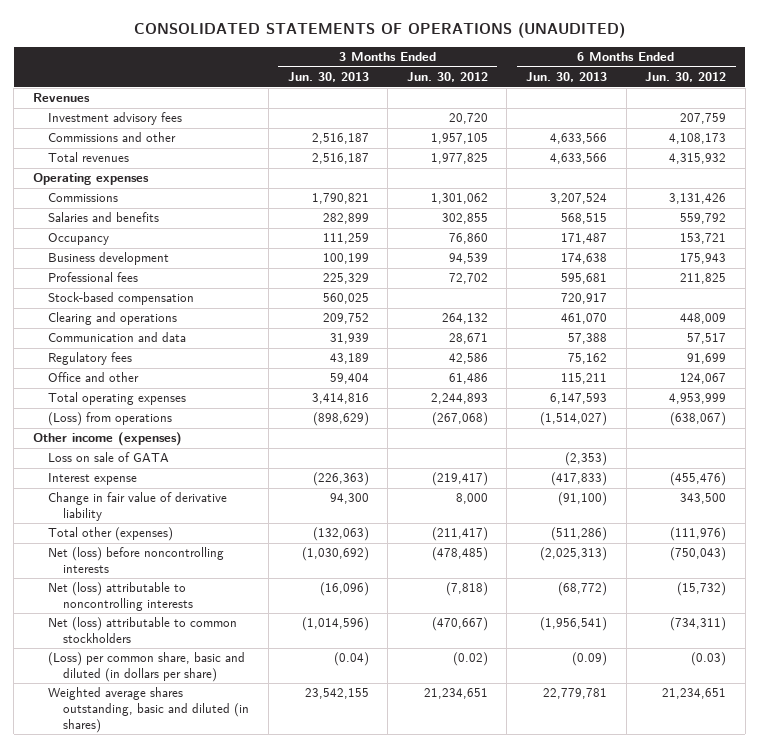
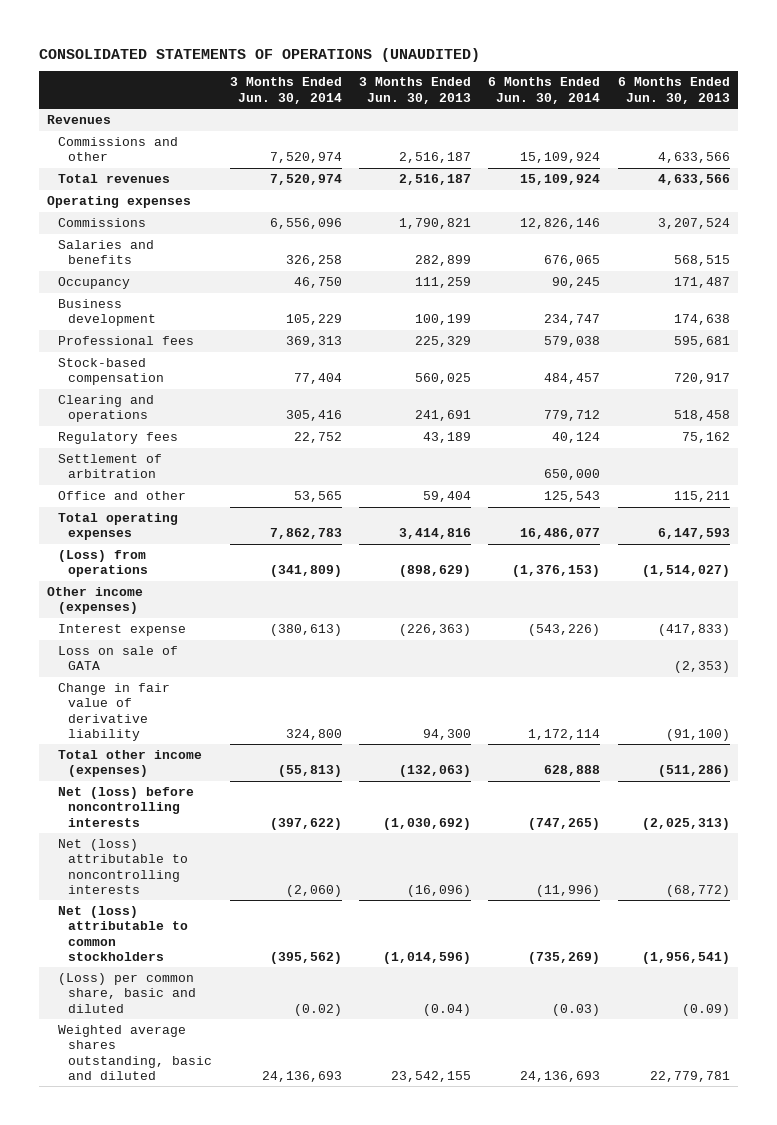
- | 3 Months Ended Jun. 30, 2013 | 3 Months Ended Jun. 30, 2012 | 6 Months Ended Jun. 30, 2013 | 6 Months Ended Jun. 30, 2012
+ | 3 Months Ended Jun. 30, 2014 | 3 Months Ended Jun. 30, 2013 | 6 Months Ended Jun. 30, 2014 | 6 Months Ended Jun. 30, 2013
- Investment advisory fees | | 20,720 | | 207,759
- Clearing and operations | 209,752 | 264,132 | 461,070 | 448,009
- Communication and data | 31,939 | 28,671 | 57,388 | 57,517
+ Clearing and operations | 305,416 | 241,691 | 779,712 | 518,458
+ Settlement of arbitration | | | 650,000 |
moved down: Loss on sale of GATA | | | | (2,353)
- Total other (expenses) | (132,063) | (211,417) | (511,286) | (111,976)
+ Total other income (expenses) | (55,813) | (132,063) | 628,888 | (511,286)
- (Loss) per common share, basic and diluted (in dollars per share) | (0.04) | (0.02) | (0.09) | (0.03)
- Weighted average shares outstanding, basic and diluted (in shares) | 23,542,155 | 21,234,651 | 22,779,781 | 21,234,651
+ (Loss) per common share, basic and diluted | (0.02) | (0.04) | (0.03) | (0.09)
+ Weighted average shares outstanding, basic and diluted | 24,136,693 | 23,542,155 | 24,136,693 | 22,779,781

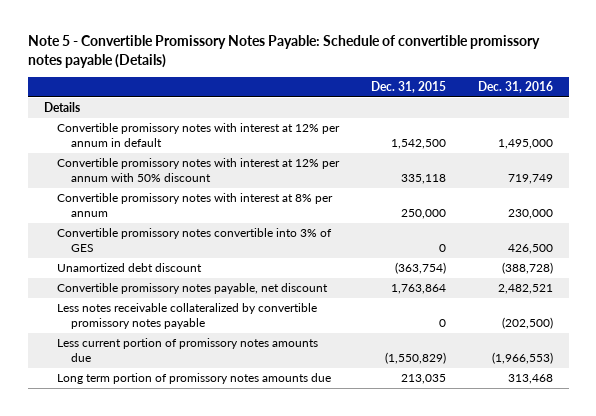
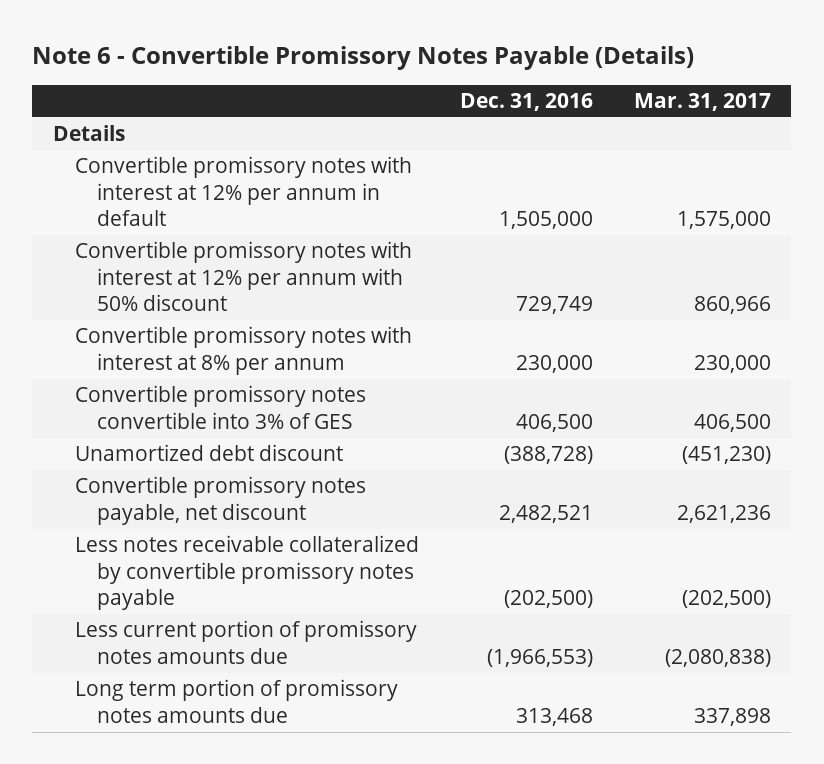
- Note 5 - Convertible Promissory Notes Payable: Schedule of convertible promissory notes payable (Details)
+ Note 6 - Convertible Promissory Notes Payable (Details)
- | Dec. 31, 2015 | Dec. 31, 2016
+ | Dec. 31, 2016 | Mar. 31, 2017
- Convertible promissory notes with interest at 12% per annum in default | 1,542,500 | 1,495,000
- Convertible promissory notes with interest at 12% per annum with 50% discount | 335,118 | 719,749
+ Convertible promissory notes with interest at 12% per annum in default | 1,505,000 | 1,575,000
+ Convertible promissory notes with interest at 12% per annum with 50% discount | 729,749 | 860,966
- Convertible promissory notes convertible into 3% of GES | 0 | 426,500
+ Convertible promissory notes convertible into 3% of GES | 406,500 | 406,500

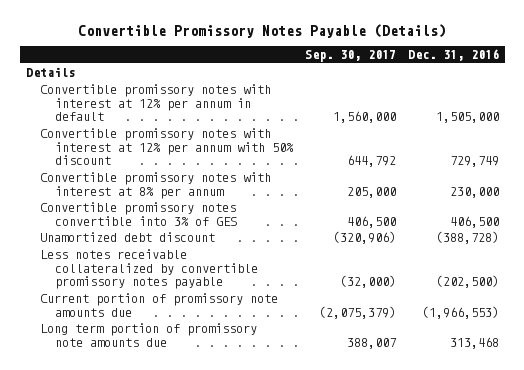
- Note 6 - Convertible Promissory Notes Payable (Details)
+ Convertible Promissory Notes Payable (Details)
- | Dec. 31, 2016 | Mar. 31, 2017
+ | Sep. 30, 2017 | Dec. 31, 2016
- Convertible promissory notes payable, net discount | 2,482,521 | 2,621,236
- Less current portion of promissory notes amounts due | (1,966,553) | (2,080,838)
- Long term portion of promissory notes amounts due | 313,468 | 337,898
+ Current portion of promissory note amounts due | (2,075,379) | (1,966,553)
+ Long term portion of promissory note amounts due | 388,007 | 313,468

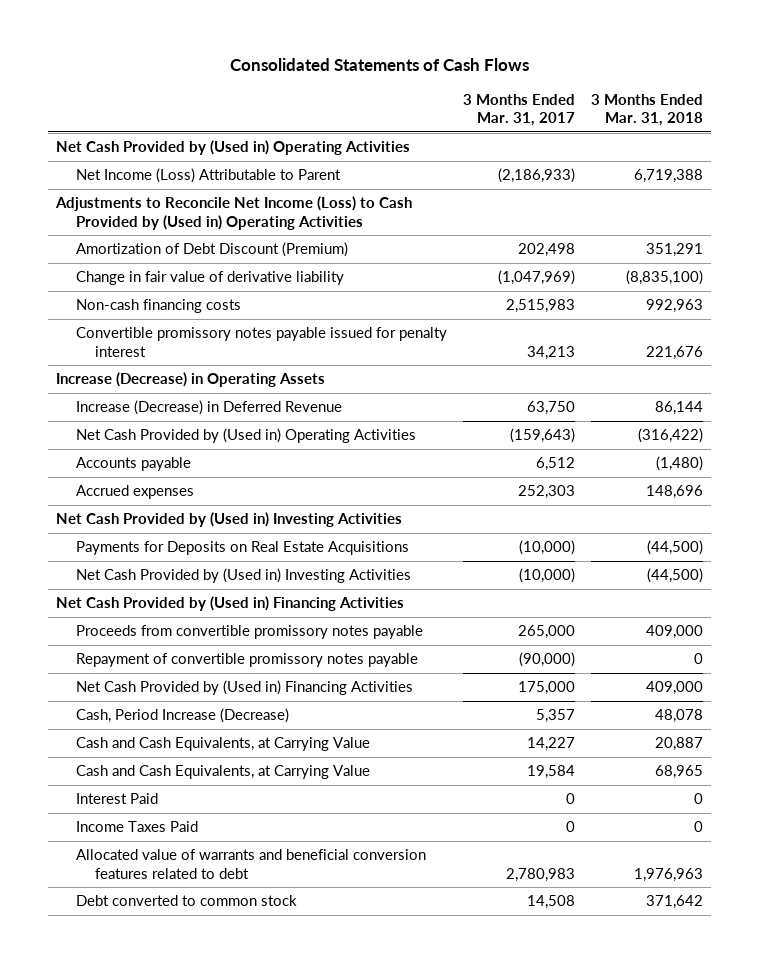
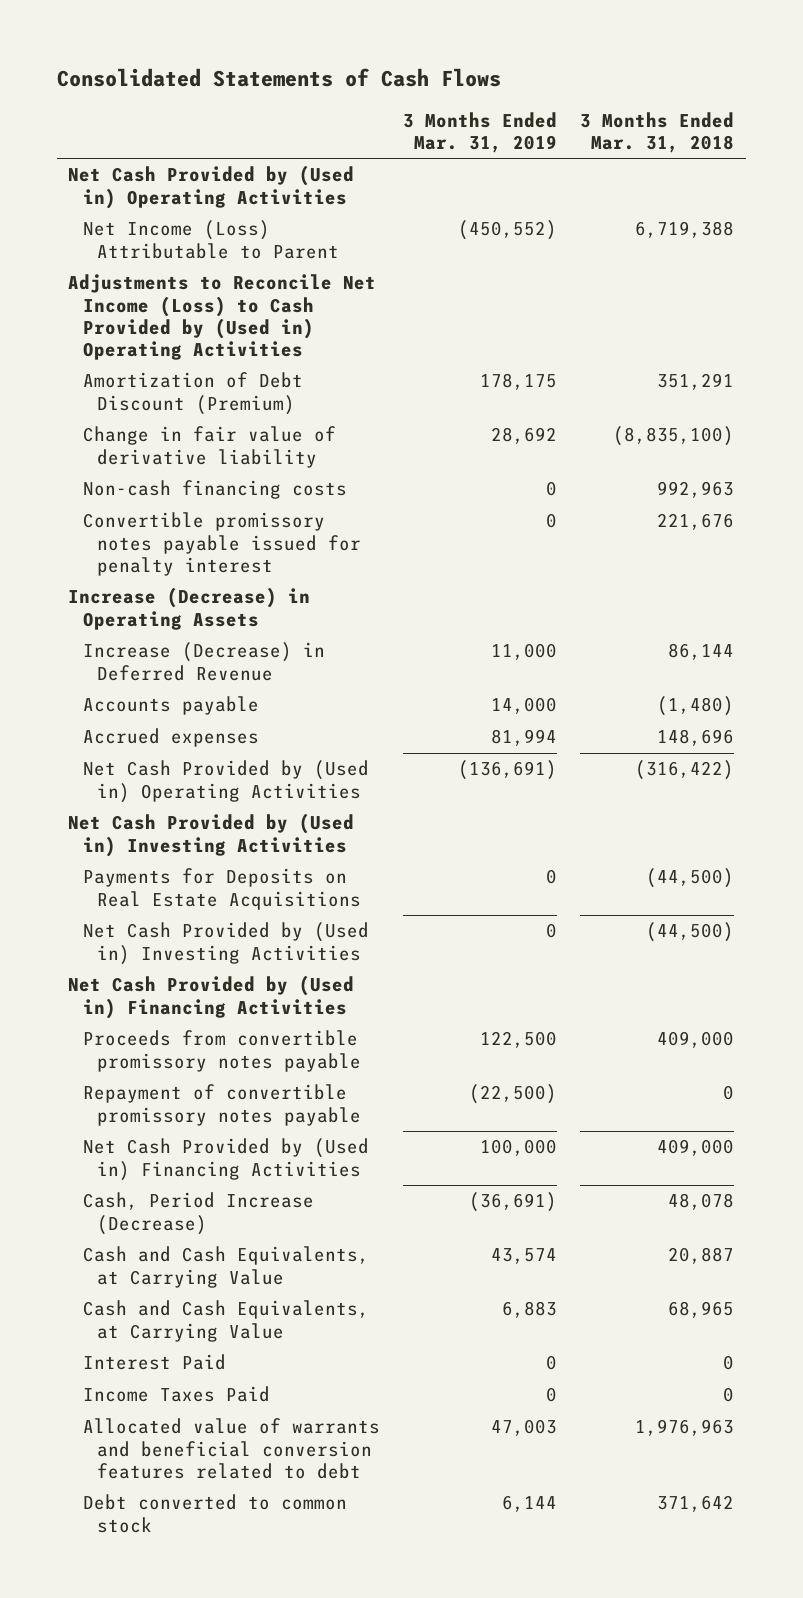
- | 3 Months Ended Mar. 31, 2017 | 3 Months Ended Mar. 31, 2018
+ | 3 Months Ended Mar. 31, 2019 | 3 Months Ended Mar. 31, 2018
moved down: Net Cash Provided by (Used in) Operating Activities | (136,691) | (316,422)

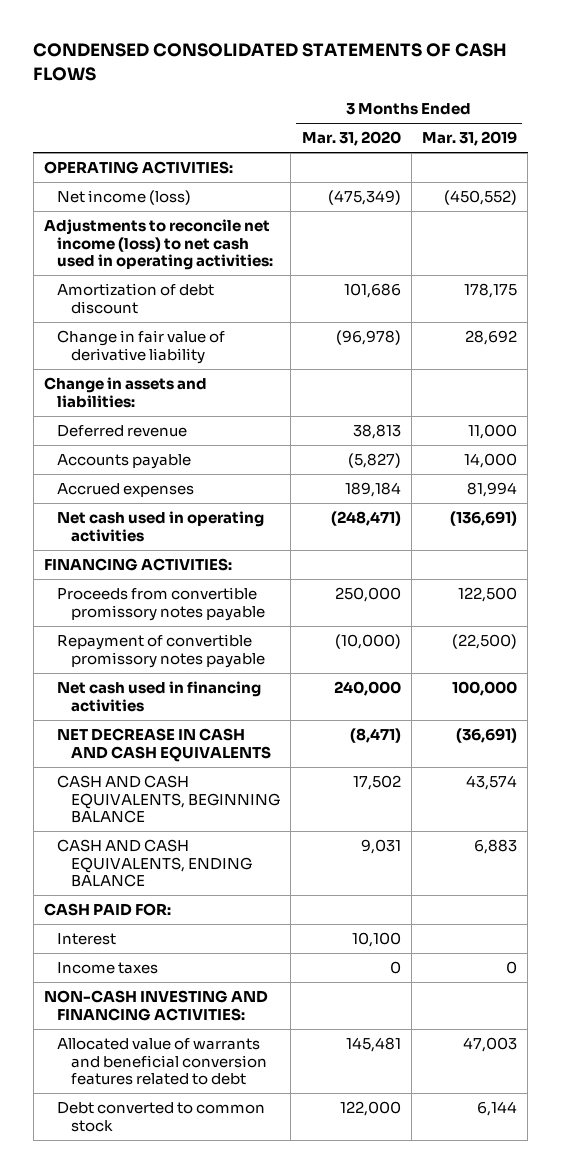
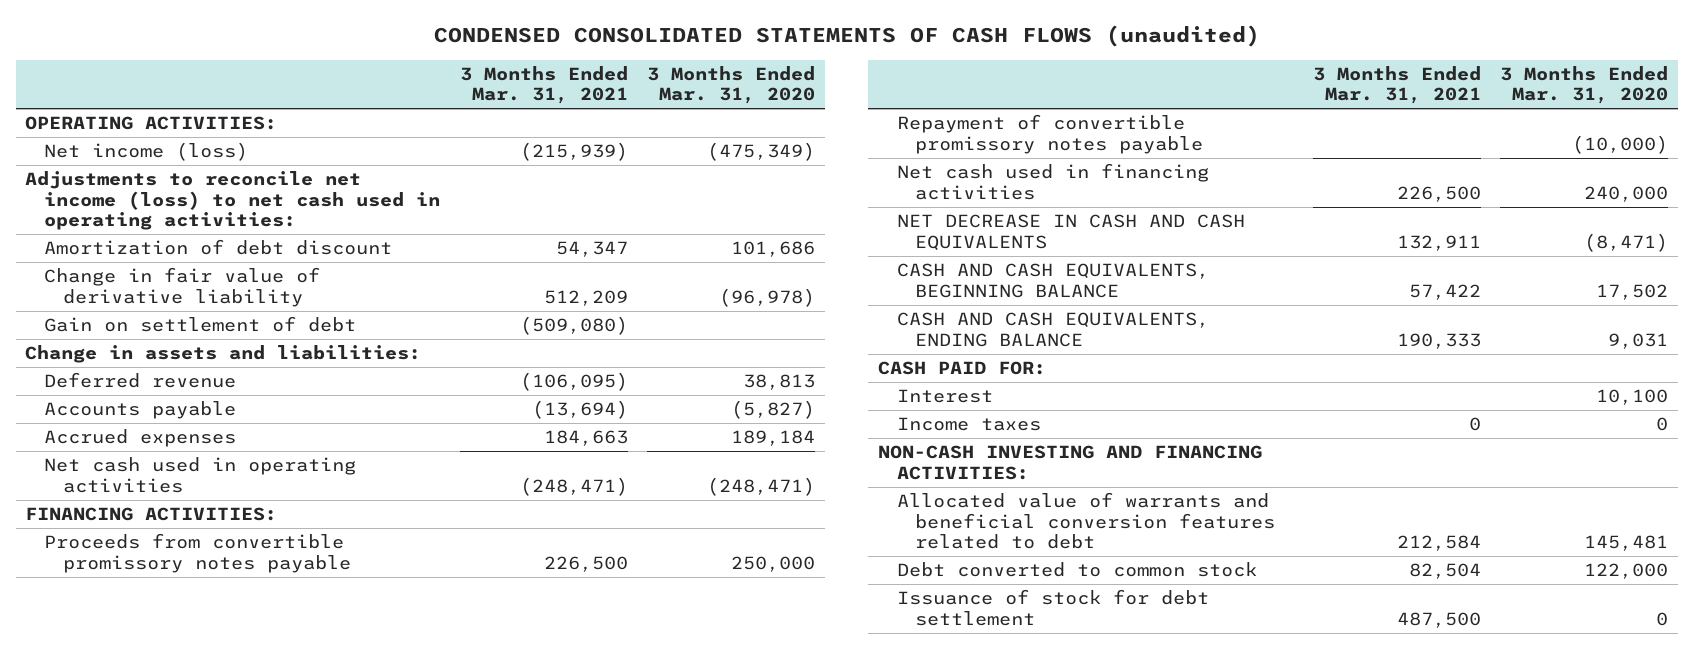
- CONDENSED CONSOLIDATED STATEMENTS OF CASH FLOWS
+ CONDENSED CONSOLIDATED STATEMENTS OF CASH FLOWS (unaudited)
- | 3 Months Ended Mar. 31, 2020 | 3 Months Ended Mar. 31, 2019
+ | 3 Months Ended Mar. 31, 2021 | 3 Months Ended Mar. 31, 2020
+ Gain on settlement of debt | (509,080) |
+ Issuance of stock for debt settlement | 487,500 | 0

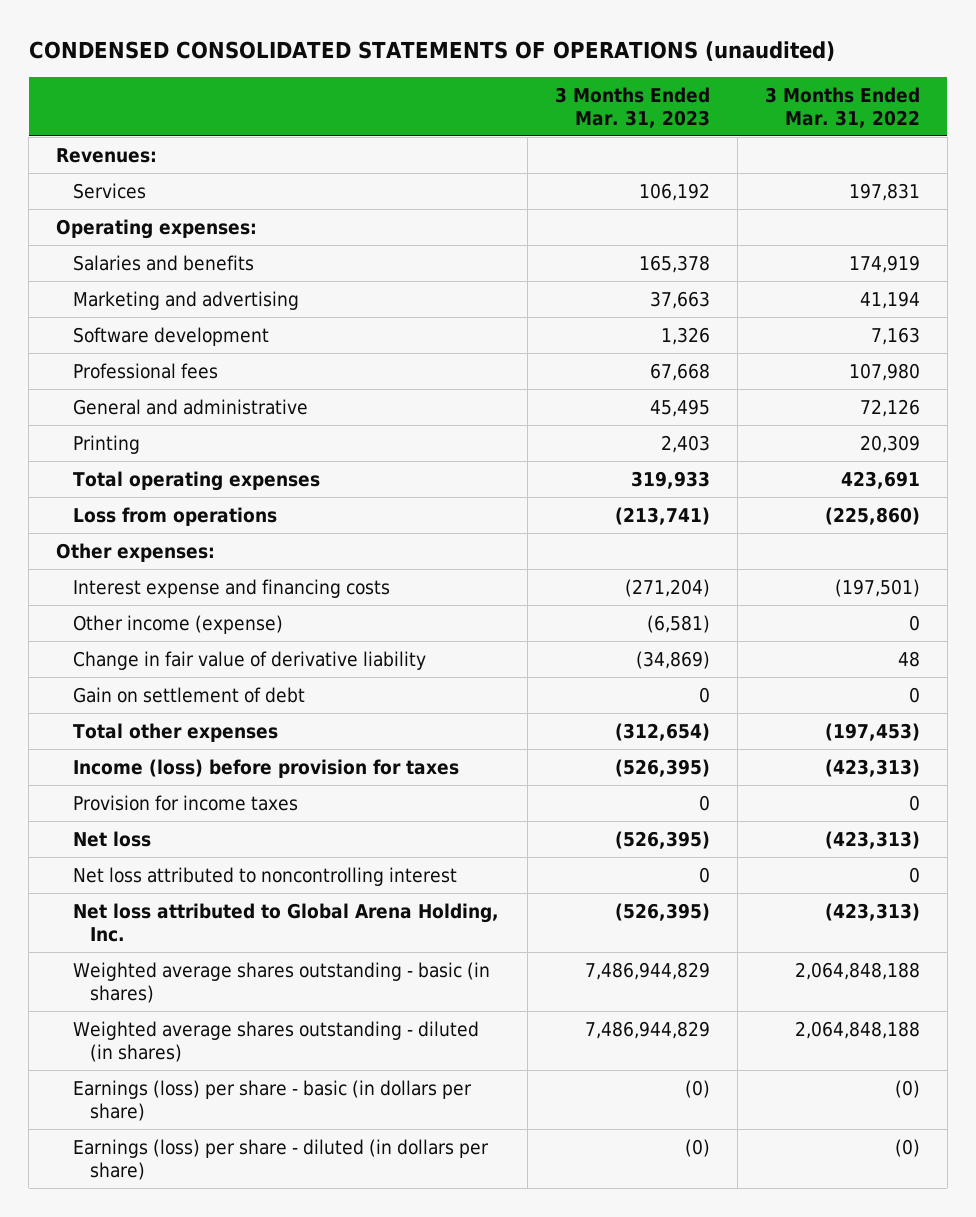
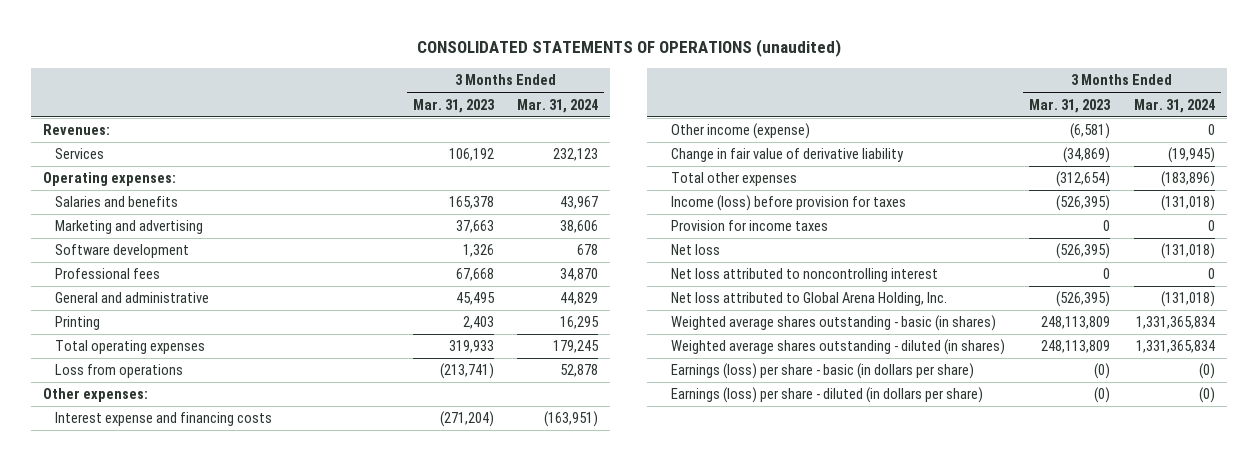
- CONDENSED CONSOLIDATED STATEMENTS OF OPERATIONS (unaudited)
+ CONSOLIDATED STATEMENTS OF OPERATIONS (unaudited)
- | 3 Months Ended Mar. 31, 2023 | 3 Months Ended Mar. 31, 2022
+ | 3 Months Ended Mar. 31, 2023 | 3 Months Ended Mar. 31, 2024
- Gain on settlement of debt | 0 | 0
- Weighted average shares outstanding - basic (in shares) | 7,486,944,829 | 2,064,848,188
- Weighted average shares outstanding - diluted (in shares) | 7,486,944,829 | 2,064,848,188
+ Weighted average shares outstanding - basic (in shares) | 248,113,809 | 1,331,365,834
+ Weighted average shares outstanding - diluted (in shares) | 248,113,809 | 1,331,365,834

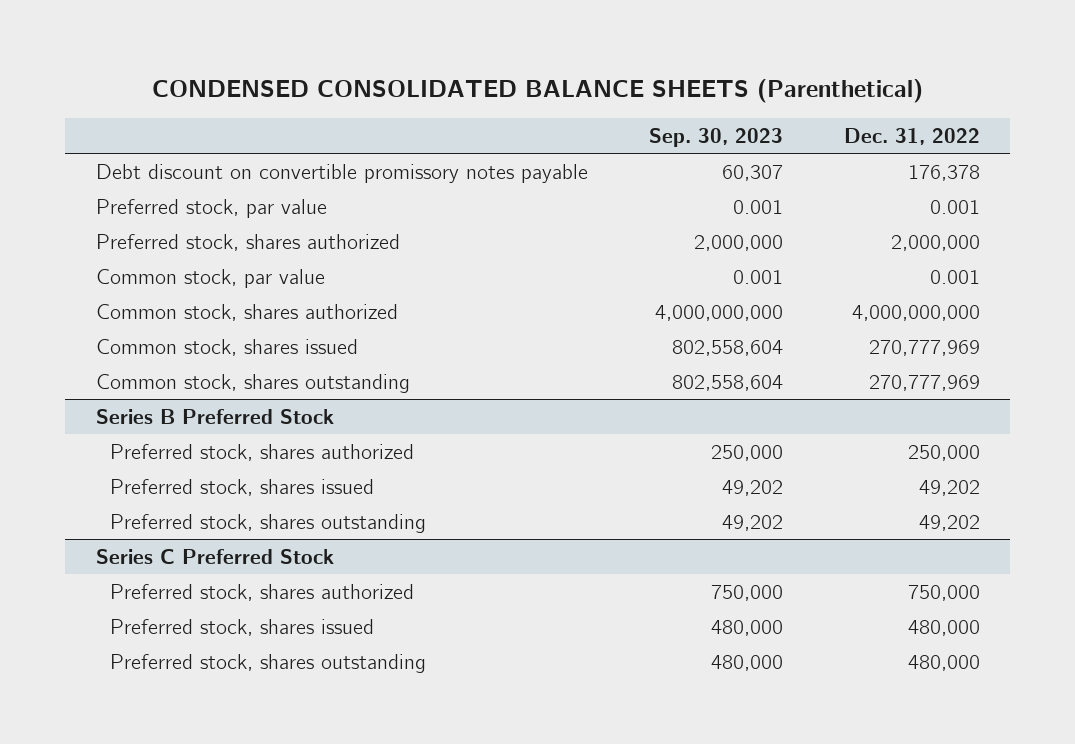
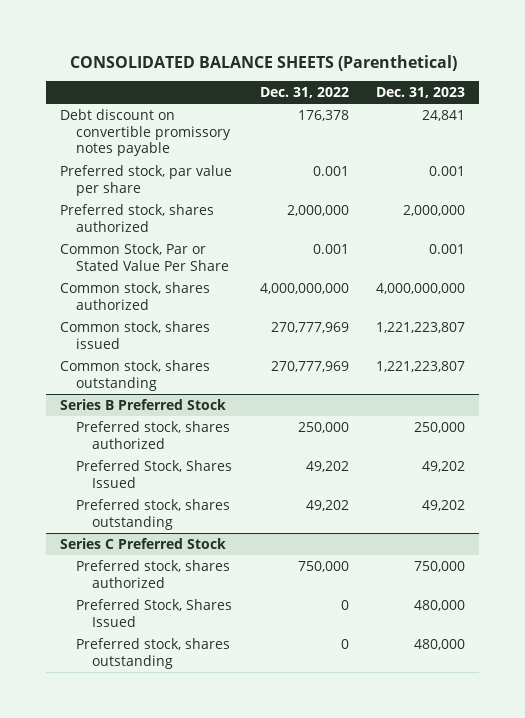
- CONDENSED CONSOLIDATED BALANCE SHEETS (Parenthetical)
+ CONSOLIDATED BALANCE SHEETS (Parenthetical)
- | Sep. 30, 2023 | Dec. 31, 2022
+ | Dec. 31, 2022 | Dec. 31, 2023
- Preferred stock, par value | 0.001 | 0.001
+ Preferred stock, par value per share | 0.001 | 0.001
- Common stock, par value | 0.001 | 0.001
+ Common Stock, Par or Stated Value Per Share | 0.001 | 0.001
@ Series B Preferred Stock
- Preferred stock, shares issued | 49,202 | 49,202
+ Preferred Stock, Shares Issued | 49,202 | 49,202
@ Series C Preferred Stock
- Preferred stock, shares issued | 480,000 | 480,000
- Preferred stock, shares outstanding | 480,000 | 480,000
+ Preferred Stock, Shares Issued | 0 | 480,000
+ Preferred stock, shares outstanding | 0 | 480,000

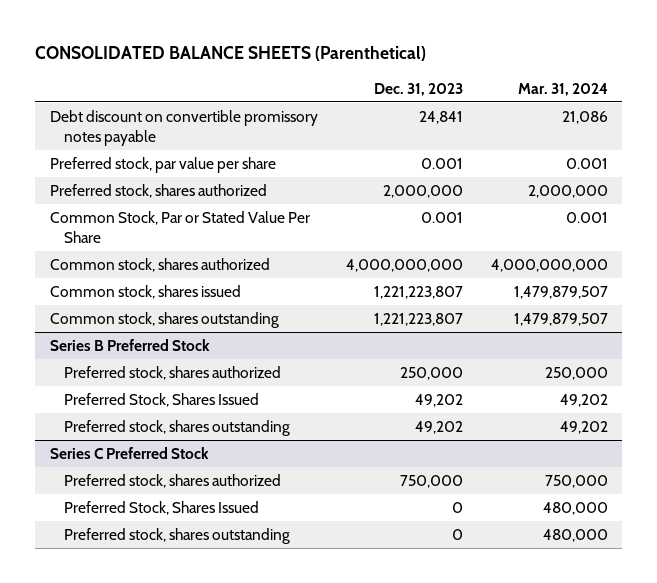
- | Dec. 31, 2022 | Dec. 31, 2023
+ | Dec. 31, 2023 | Mar. 31, 2024
@ Series C Preferred Stock
- Preferred Stock, Shares Issued | 0 | 480,000
- Preferred stock, shares outstanding | 0 | 480,000
+ Preferred Stock, Shares Issued | 0 | 480,000
+ Preferred stock, shares outstanding | 0 | 480,000

